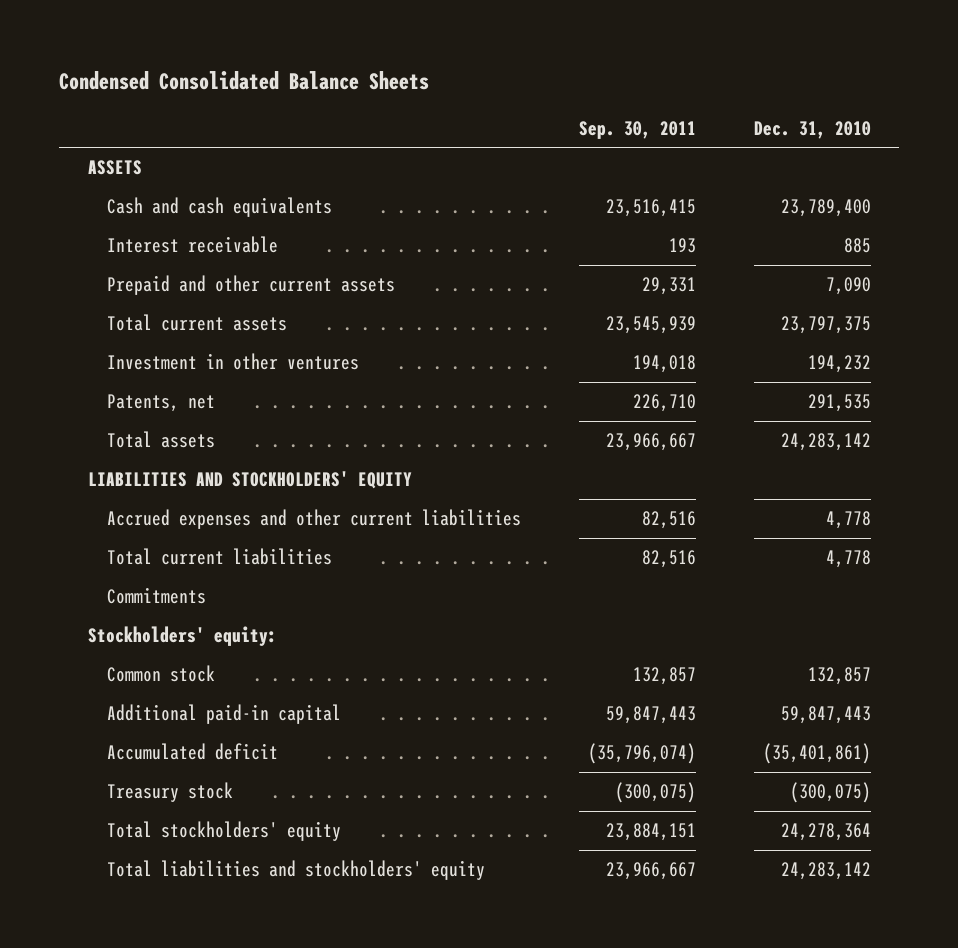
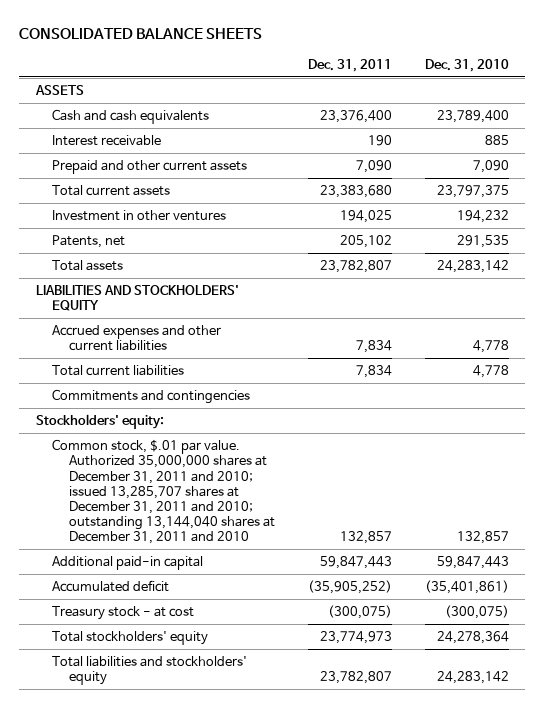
- Condensed Consolidated Balance Sheets
+ CONSOLIDATED BALANCE SHEETS
- | Sep. 30, 2011 | Dec. 31, 2010
+ | Dec. 31, 2011 | Dec. 31, 2010
- Commitments
+ Commitments and contingencies
- Common stock | 132,857 | 132,857
+ Common stock, $.01 par value. Authorized 35,000,000 shares at December 31, 2011 and 2010; issued 13,285,707 shares at December 31, 2011 and 2010; outstanding 13,144,040 shares at December 31, 2011 and 2010 | 132,857 | 132,857
- Treasury stock | (300,075) | (300,075)
+ Treasury stock - at cost | (300,075) | (300,075)

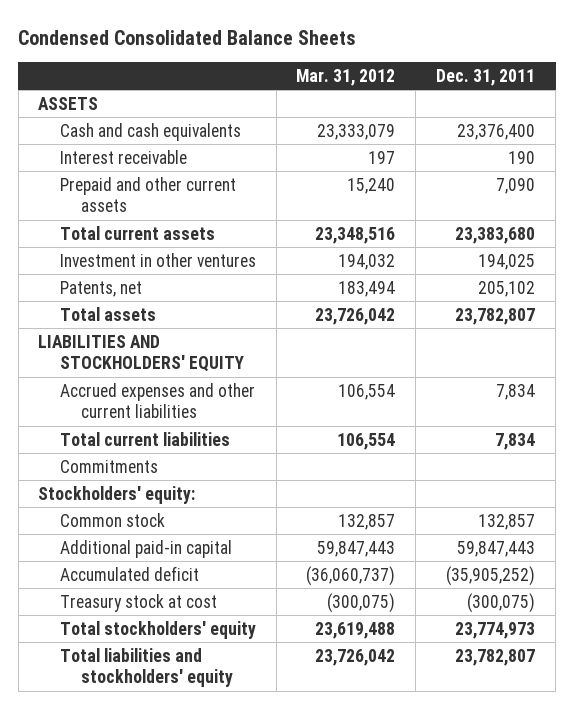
- CONSOLIDATED BALANCE SHEETS
+ Condensed Consolidated Balance Sheets
- | Dec. 31, 2011 | Dec. 31, 2010
+ | Mar. 31, 2012 | Dec. 31, 2011
- Commitments and contingencies
+ Commitments
- Common stock, $.01 par value. Authorized 35,000,000 shares at December 31, 2011 and 2010; issued 13,285,707 shares at December 31, 2011 and 2010; outstanding 13,144,040 shares at December 31, 2011 and 2010 | 132,857 | 132,857
+ Common stock | 132,857 | 132,857
- Treasury stock - at cost | (300,075) | (300,075)
+ Treasury stock at cost | (300,075) | (300,075)

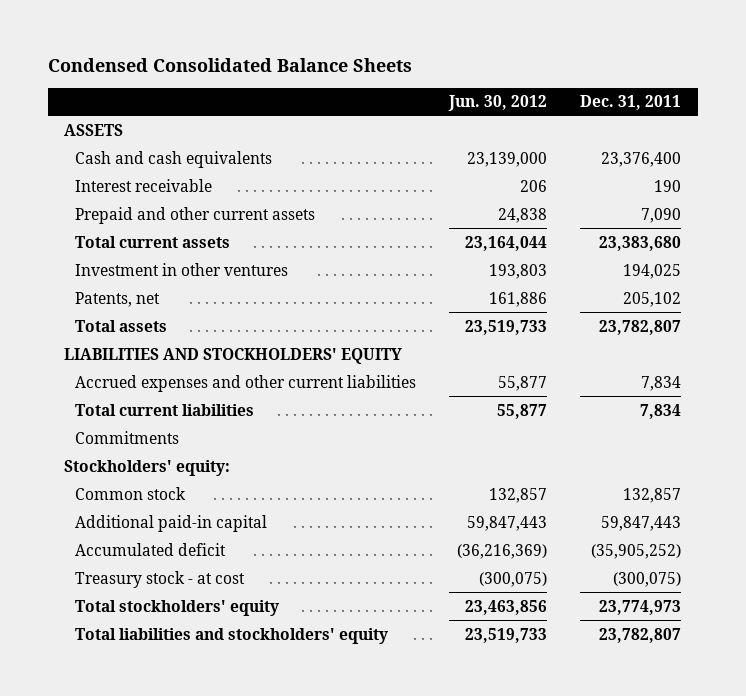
- | Mar. 31, 2012 | Dec. 31, 2011
+ | Jun. 30, 2012 | Dec. 31, 2011
- Treasury stock at cost | (300,075) | (300,075)
+ Treasury stock - at cost | (300,075) | (300,075)

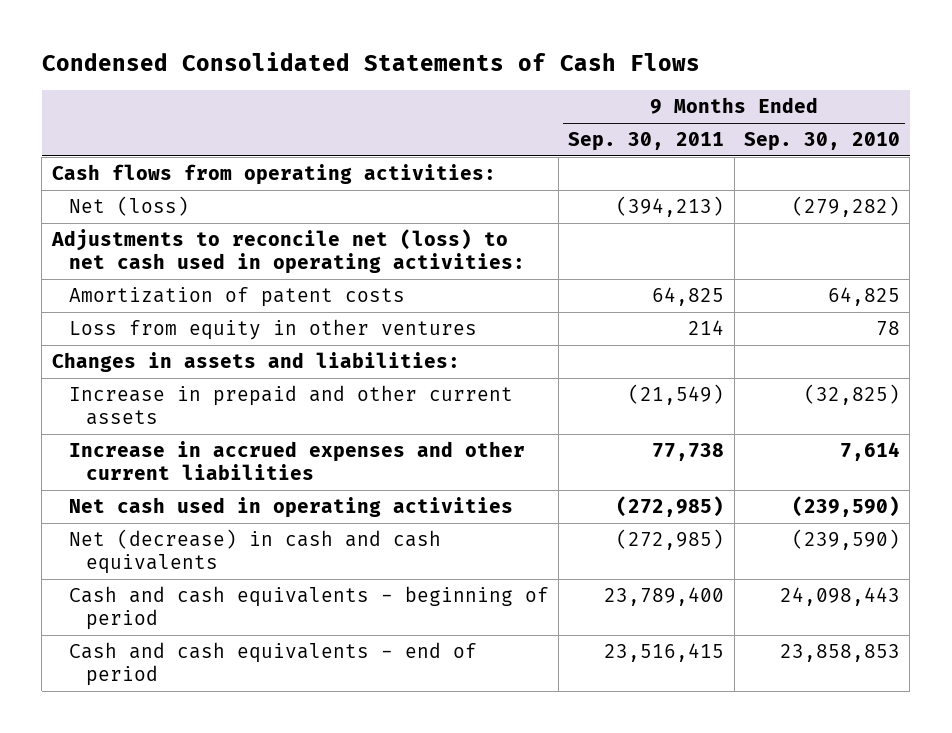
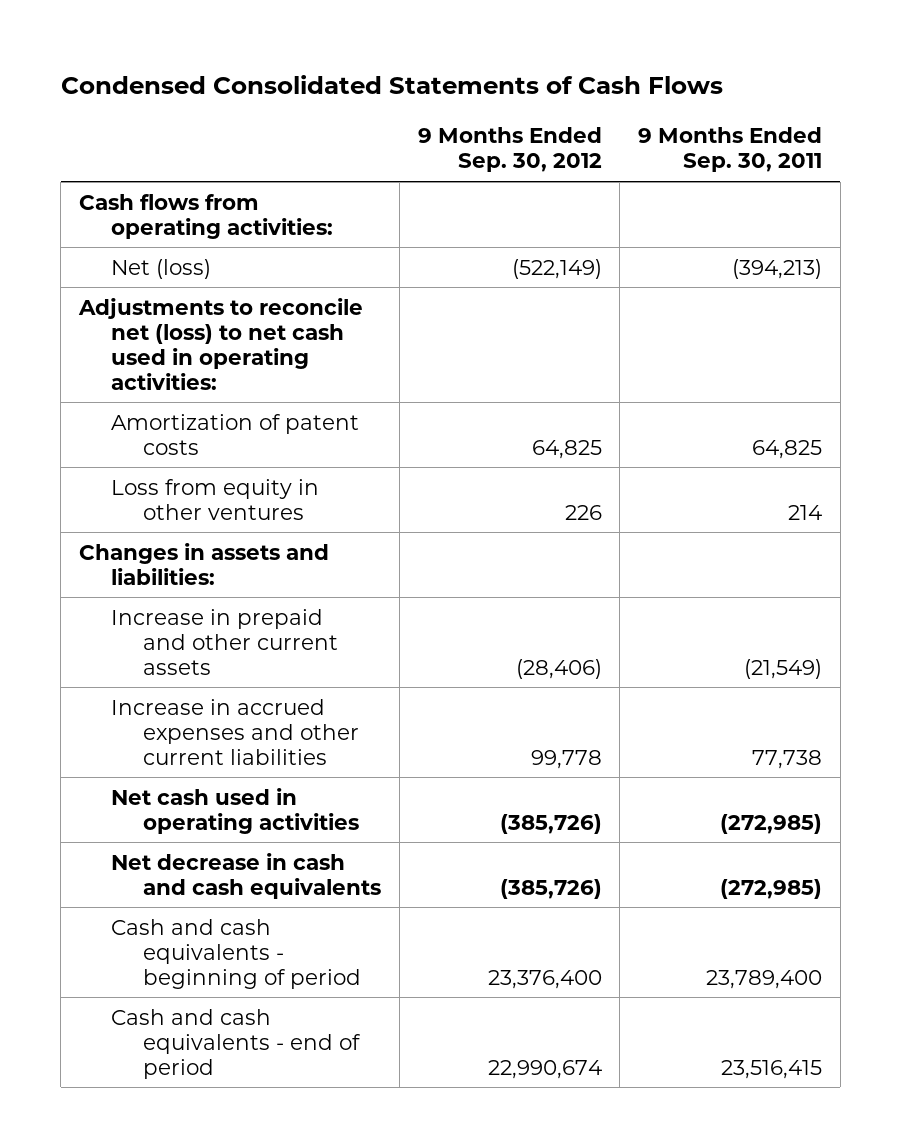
- | 9 Months Ended Sep. 30, 2011 | 9 Months Ended Sep. 30, 2010
+ | 9 Months Ended Sep. 30, 2012 | 9 Months Ended Sep. 30, 2011
- Net (decrease) in cash and cash equivalents | (272,985) | (239,590)
+ Net decrease in cash and cash equivalents | (385,726) | (272,985)

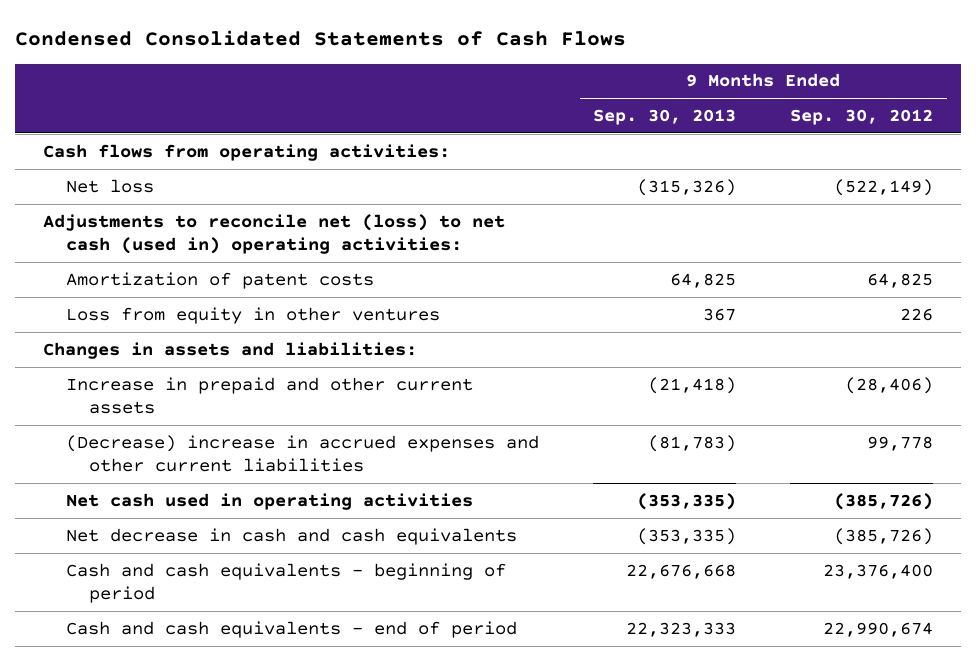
- | 9 Months Ended Sep. 30, 2012 | 9 Months Ended Sep. 30, 2011
+ | 9 Months Ended Sep. 30, 2013 | 9 Months Ended Sep. 30, 2012
- Net (loss) | (522,149) | (394,213)
- Adjustments to reconcile net (loss) to net cash used in operating activities:
+ Net loss | (315,326) | (522,149)
+ Adjustments to reconcile net (loss) to net cash (used in) operating activities:
- Increase in accrued expenses and other current liabilities | 99,778 | 77,738
+ (Decrease) increase in accrued expenses and other current liabilities | (81,783) | 99,778

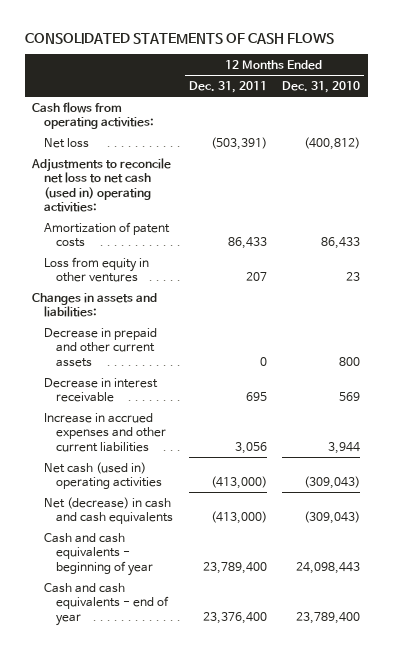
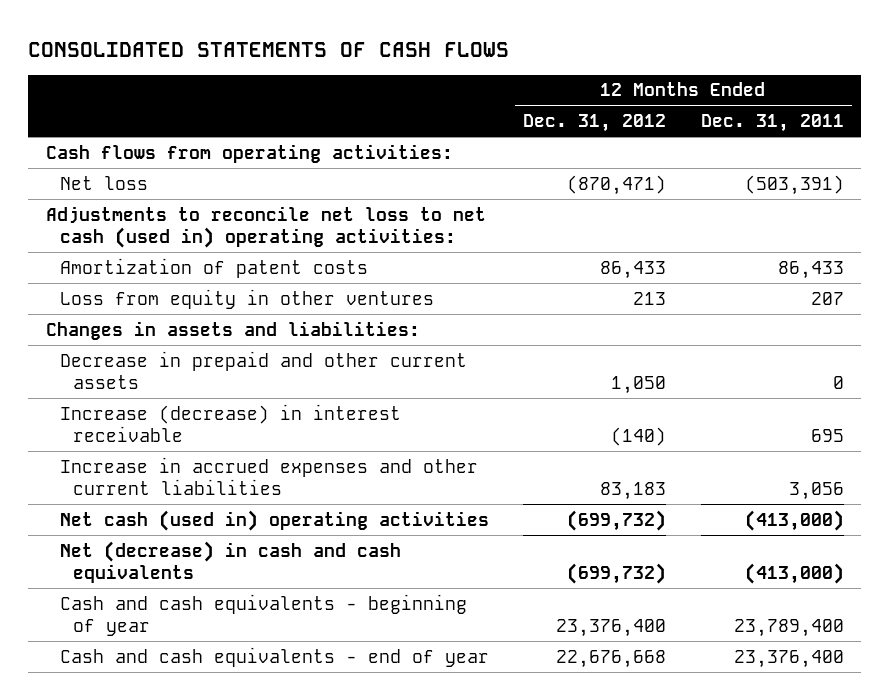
- | 12 Months Ended Dec. 31, 2011 | 12 Months Ended Dec. 31, 2010
+ | 12 Months Ended Dec. 31, 2012 | 12 Months Ended Dec. 31, 2011
- Decrease in interest receivable | 695 | 569
+ Increase (decrease) in interest receivable | (140) | 695

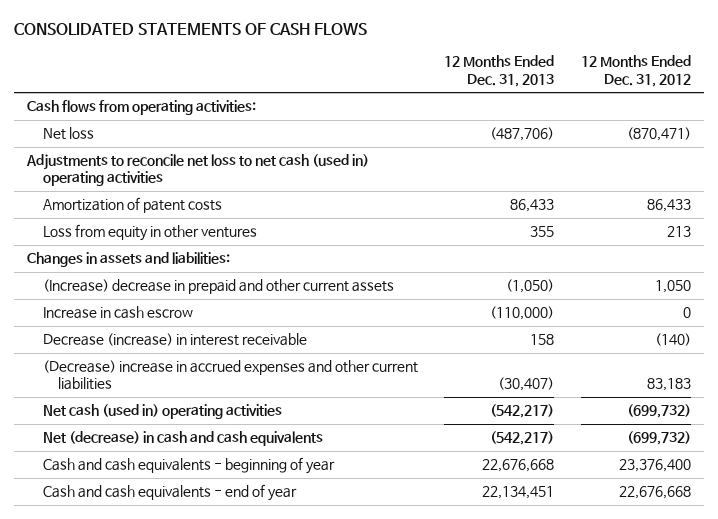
- | 12 Months Ended Dec. 31, 2012 | 12 Months Ended Dec. 31, 2011
+ | 12 Months Ended Dec. 31, 2013 | 12 Months Ended Dec. 31, 2012
- Adjustments to reconcile net loss to net cash (used in) operating activities:
+ Adjustments to reconcile net loss to net cash (used in) operating activities
- Decrease in prepaid and other current assets | 1,050 | 0
- Increase (decrease) in interest receivable | (140) | 695
- Increase in accrued expenses and other current liabilities | 83,183 | 3,056
+ (Increase) decrease in prepaid and other current assets | (1,050) | 1,050
+ Increase in cash escrow | (110,000) | 0
+ Decrease (increase) in interest receivable | 158 | (140)
+ (Decrease) increase in accrued expenses and other current liabilities | (30,407) | 83,183

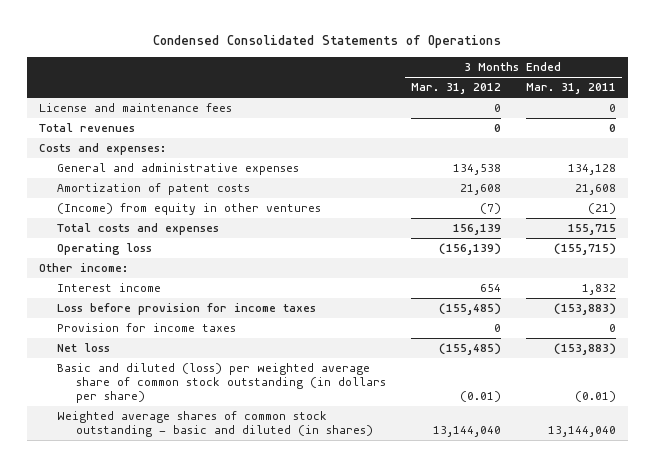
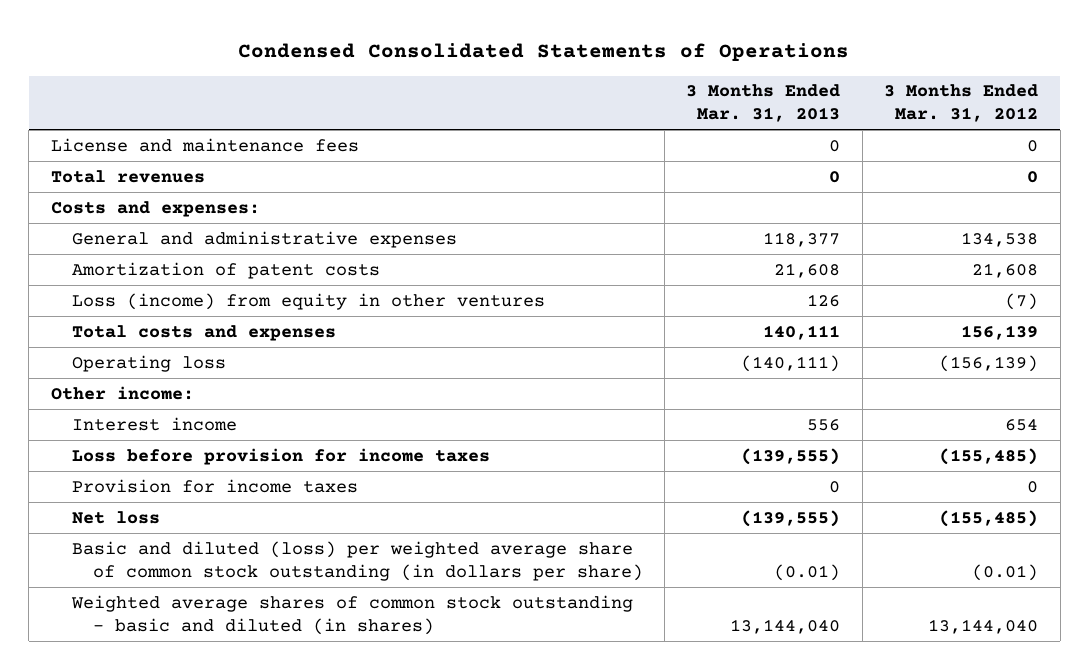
- | 3 Months Ended Mar. 31, 2012 | 3 Months Ended Mar. 31, 2011
+ | 3 Months Ended Mar. 31, 2013 | 3 Months Ended Mar. 31, 2012
- (Income) from equity in other ventures | (7) | (21)
+ Loss (income) from equity in other ventures | 126 | (7)

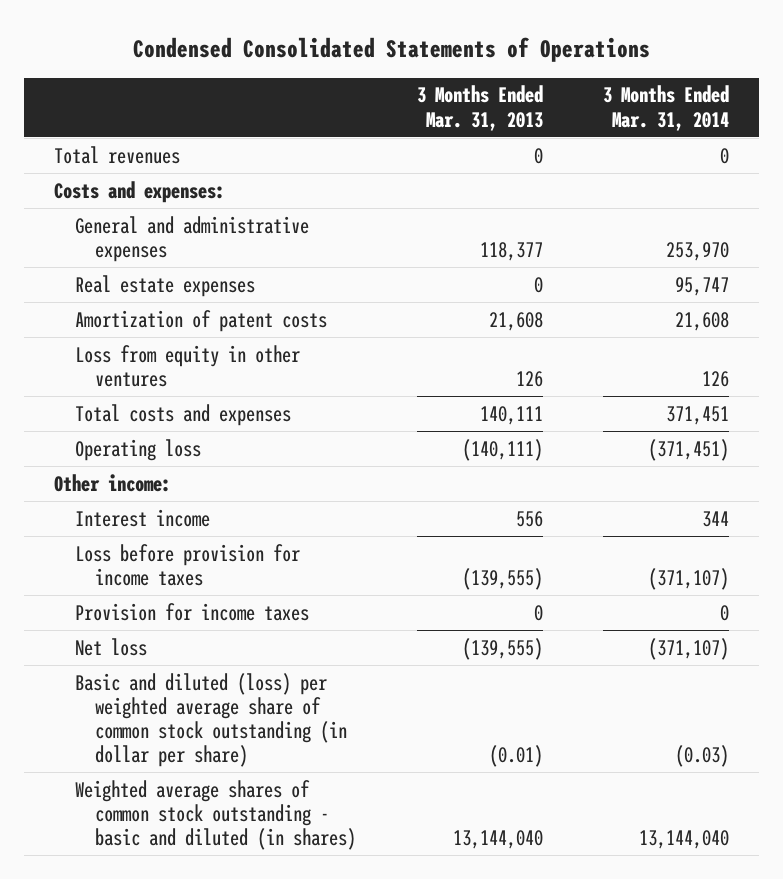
- | 3 Months Ended Mar. 31, 2013 | 3 Months Ended Mar. 31, 2012
+ | 3 Months Ended Mar. 31, 2013 | 3 Months Ended Mar. 31, 2014
- License and maintenance fees | 0 | 0
+ Real estate expenses | 0 | 95,747
- Loss (income) from equity in other ventures | 126 | (7)
+ Loss from equity in other ventures | 126 | 126
- Basic and diluted (loss) per weighted average share of common stock outstanding (in dollars per share) | (0.01) | (0.01)
+ Basic and diluted (loss) per weighted average share of common stock outstanding (in dollar per share) | (0.01) | (0.03)

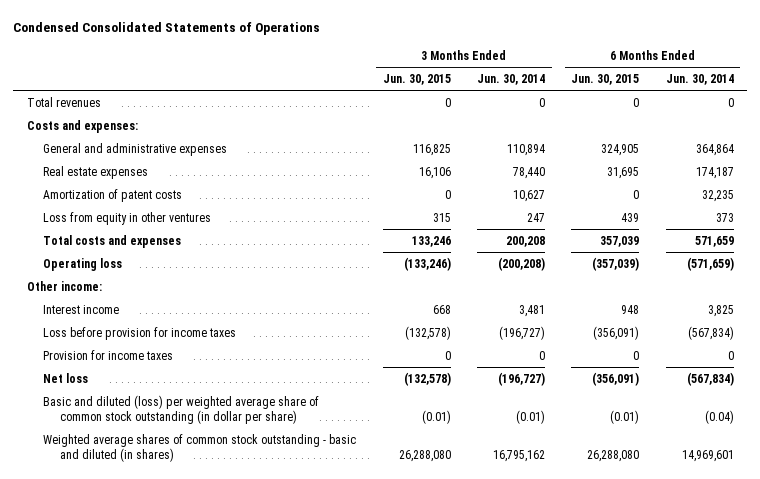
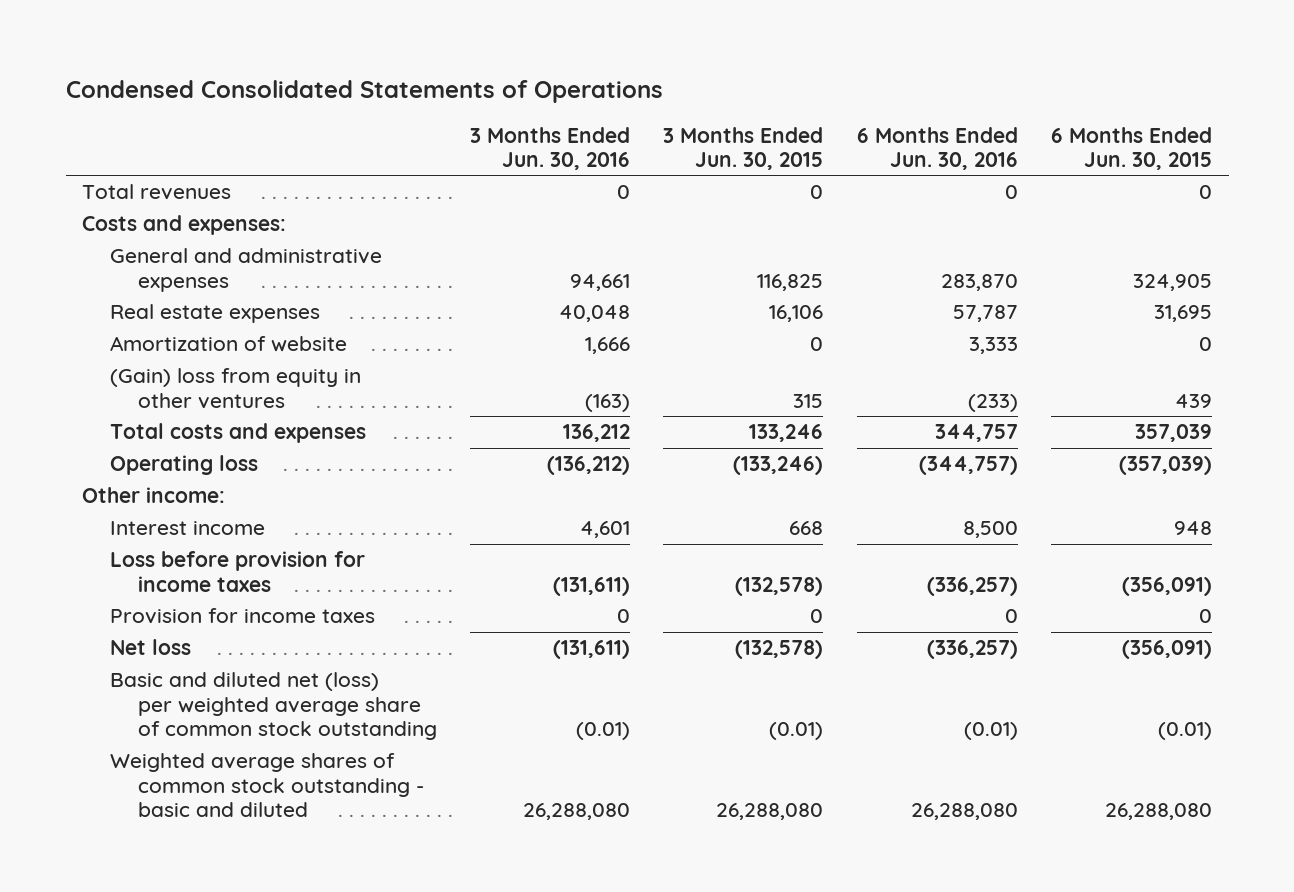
- | 3 Months Ended Jun. 30, 2015 | 3 Months Ended Jun. 30, 2014 | 6 Months Ended Jun. 30, 2015 | 6 Months Ended Jun. 30, 2014
+ | 3 Months Ended Jun. 30, 2016 | 3 Months Ended Jun. 30, 2015 | 6 Months Ended Jun. 30, 2016 | 6 Months Ended Jun. 30, 2015
- Amortization of patent costs | 0 | 10,627 | 0 | 32,235
- Loss from equity in other ventures | 315 | 247 | 439 | 373
+ Amortization of website | 1,666 | 0 | 3,333 | 0
+ (Gain) loss from equity in other ventures | (163) | 315 | (233) | 439
- Basic and diluted (loss) per weighted average share of common stock outstanding (in dollar per share) | (0.01) | (0.01) | (0.01) | (0.04)
- Weighted average shares of common stock outstanding - basic and diluted (in shares) | 26,288,080 | 16,795,162 | 26,288,080 | 14,969,601
+ Basic and diluted net (loss) per weighted average share of common stock outstanding | (0.01) | (0.01) | (0.01) | (0.01)
+ Weighted average shares of common stock outstanding - basic and diluted | 26,288,080 | 26,288,080 | 26,288,080 | 26,288,080

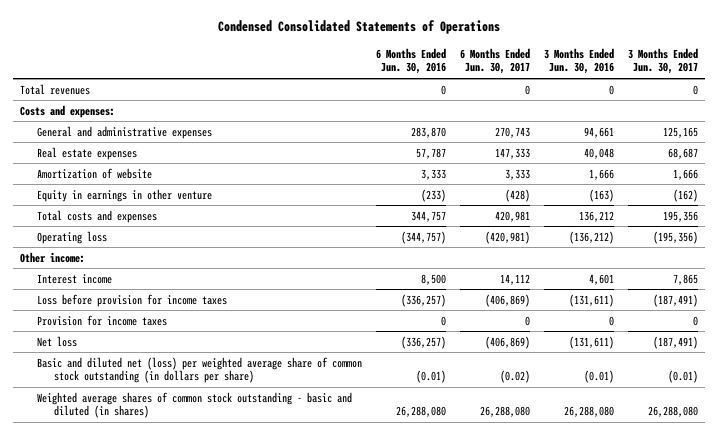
- | 3 Months Ended Jun. 30, 2016 | 3 Months Ended Jun. 30, 2015 | 6 Months Ended Jun. 30, 2016 | 6 Months Ended Jun. 30, 2015
+ | 6 Months Ended Jun. 30, 2016 | 6 Months Ended Jun. 30, 2017 | 3 Months Ended Jun. 30, 2016 | 3 Months Ended Jun. 30, 2017
- (Gain) loss from equity in other ventures | (163) | 315 | (233) | 439
+ Equity in earnings in other venture | (233) | (428) | (163) | (162)
- Basic and diluted net (loss) per weighted average share of common stock outstanding | (0.01) | (0.01) | (0.01) | (0.01)
- Weighted average shares of common stock outstanding - basic and diluted | 26,288,080 | 26,288,080 | 26,288,080 | 26,288,080
+ Basic and diluted net (loss) per weighted average share of common stock outstanding (in dollars per share) | (0.01) | (0.02) | (0.01) | (0.01)
+ Weighted average shares of common stock outstanding - basic and diluted (in shares) | 26,288,080 | 26,288,080 | 26,288,080 | 26,288,080

